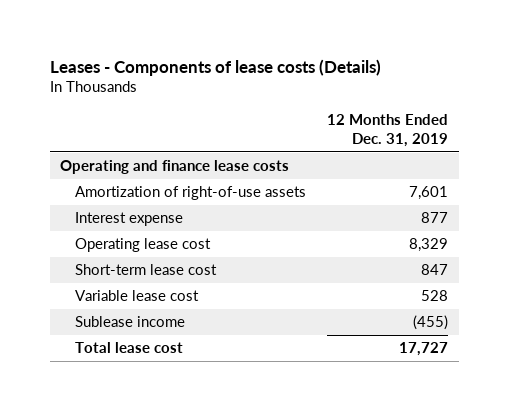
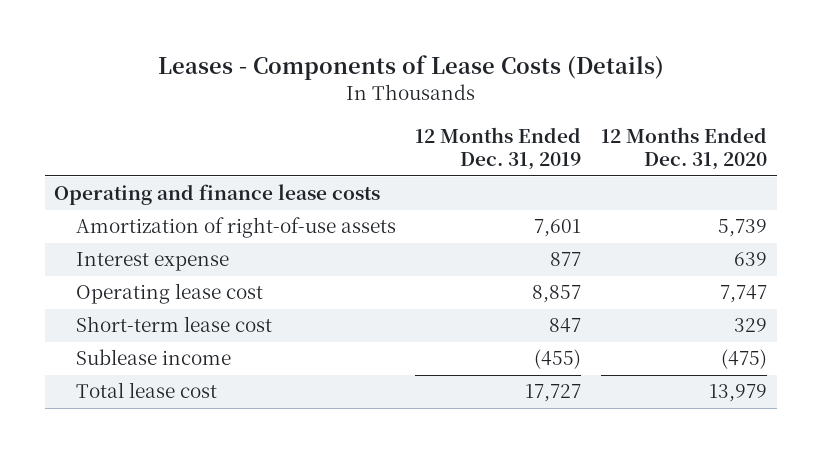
- Leases - Components of lease costs (Details)
+ Leases - Components of Lease Costs (Details)
- | 12 Months Ended Dec. 31, 2019
+ | 12 Months Ended Dec. 31, 2019 | 12 Months Ended Dec. 31, 2020
- Operating lease cost | 8,329
+ Operating lease cost | 8,857 | 7,747
- Variable lease cost | 528

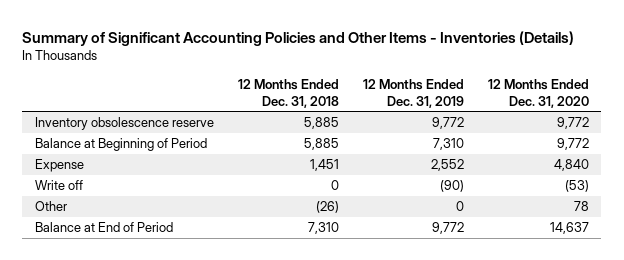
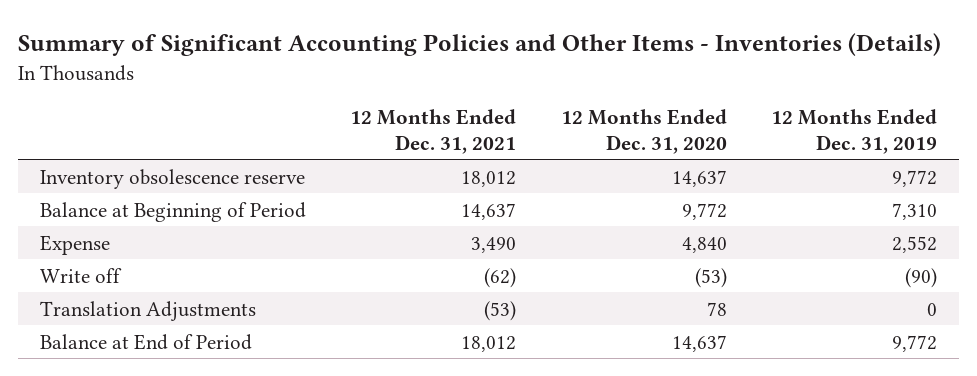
- | 12 Months Ended Dec. 31, 2018 | 12 Months Ended Dec. 31, 2019 | 12 Months Ended Dec. 31, 2020
+ | 12 Months Ended Dec. 31, 2021 | 12 Months Ended Dec. 31, 2020 | 12 Months Ended Dec. 31, 2019
- Inventory obsolescence reserve | 5,885 | 9,772 | 9,772
+ Inventory obsolescence reserve | 18,012 | 14,637 | 9,772
- Other | (26) | 0 | 78
+ Translation Adjustments | (53) | 78 | 0

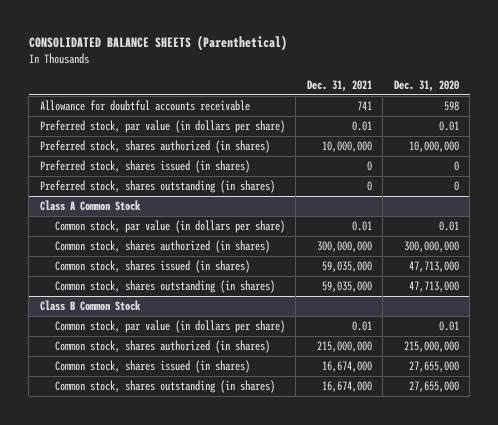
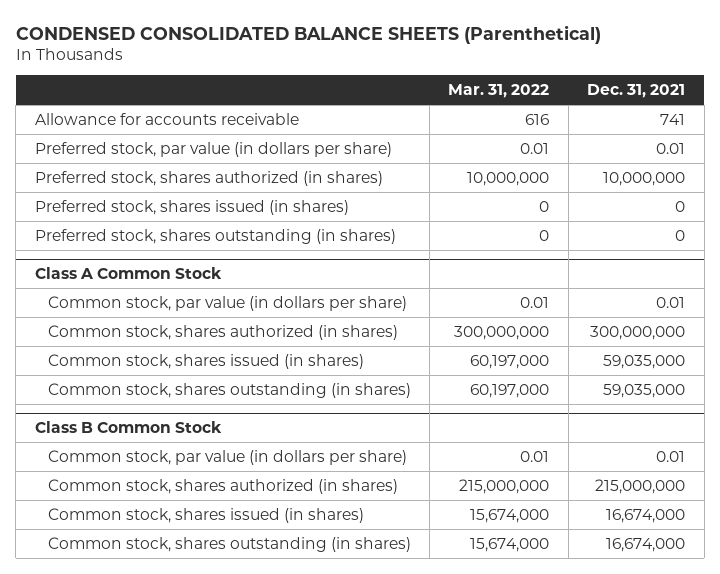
- CONSOLIDATED BALANCE SHEETS (Parenthetical)
+ CONDENSED CONSOLIDATED BALANCE SHEETS (Parenthetical)
- | Dec. 31, 2021 | Dec. 31, 2020
+ | Mar. 31, 2022 | Dec. 31, 2021
- Allowance for doubtful accounts receivable | 741 | 598
+ Allowance for accounts receivable | 616 | 741

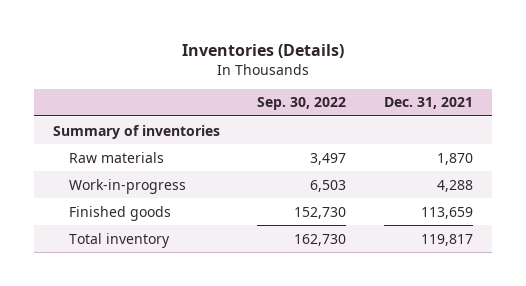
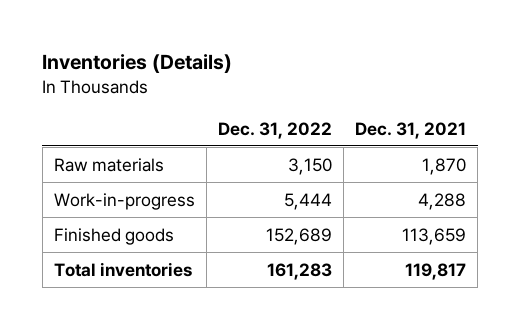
- | Sep. 30, 2022 | Dec. 31, 2021
+ | Dec. 31, 2022 | Dec. 31, 2021
- Summary of inventories
- Total inventory | 162,730 | 119,817
+ Total inventories | 161,283 | 119,817

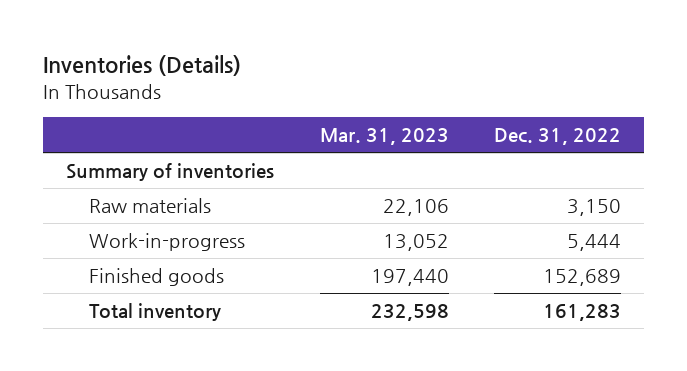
- | Dec. 31, 2022 | Dec. 31, 2021
+ | Mar. 31, 2023 | Dec. 31, 2022
+ Summary of inventories
- Total inventories | 161,283 | 119,817
+ Total inventory | 232,598 | 161,283

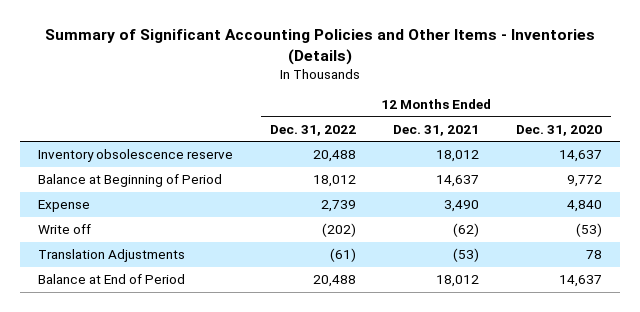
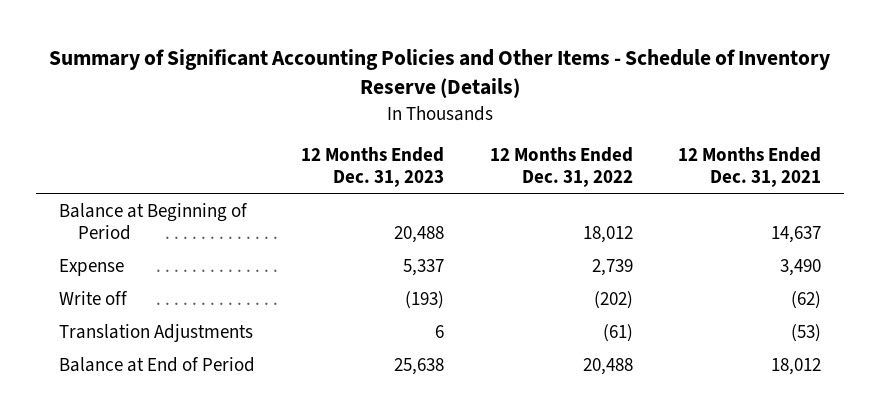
- Summary of Significant Accounting Policies and Other Items - Inventories (Details)
+ Summary of Significant Accounting Policies and Other Items - Schedule of Inventory Reserve (Details)
- | 12 Months Ended Dec. 31, 2022 | 12 Months Ended Dec. 31, 2021 | 12 Months Ended Dec. 31, 2020
+ | 12 Months Ended Dec. 31, 2023 | 12 Months Ended Dec. 31, 2022 | 12 Months Ended Dec. 31, 2021
- Inventory obsolescence reserve | 20,488 | 18,012 | 14,637

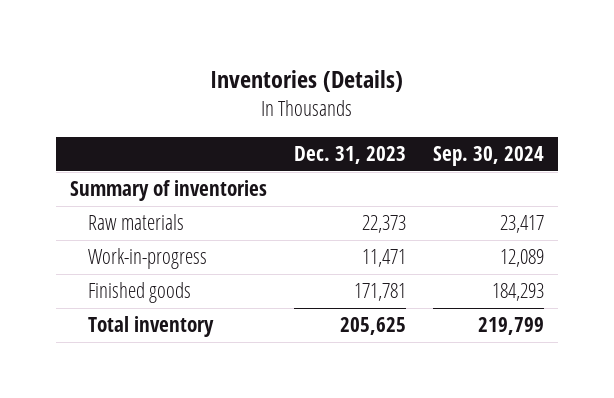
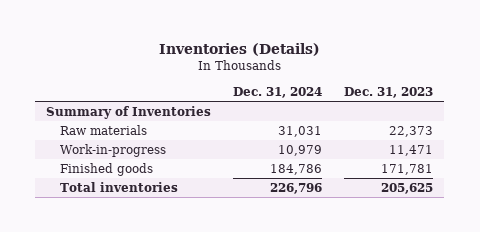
- | Dec. 31, 2023 | Sep. 30, 2024
+ | Dec. 31, 2024 | Dec. 31, 2023
- Summary of inventories
+ Summary of Inventories
- Total inventory | 205,625 | 219,799
+ Total inventories | 226,796 | 205,625

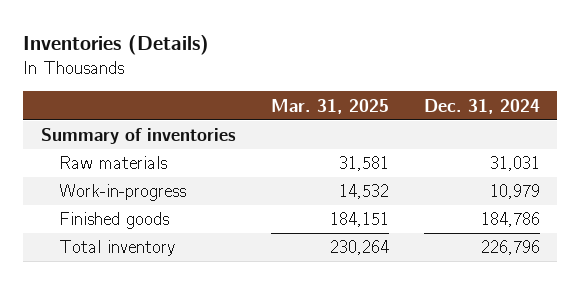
- | Dec. 31, 2024 | Dec. 31, 2023
+ | Mar. 31, 2025 | Dec. 31, 2024
- Summary of Inventories
+ Summary of inventories
- Total inventories | 226,796 | 205,625
+ Total inventory | 230,264 | 226,796

